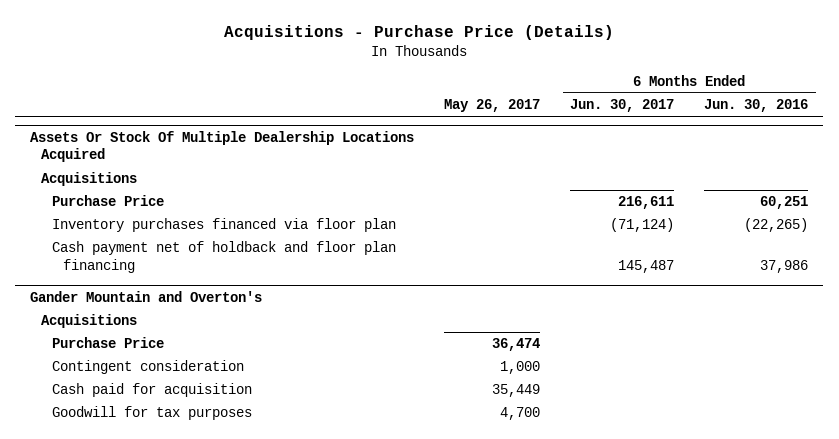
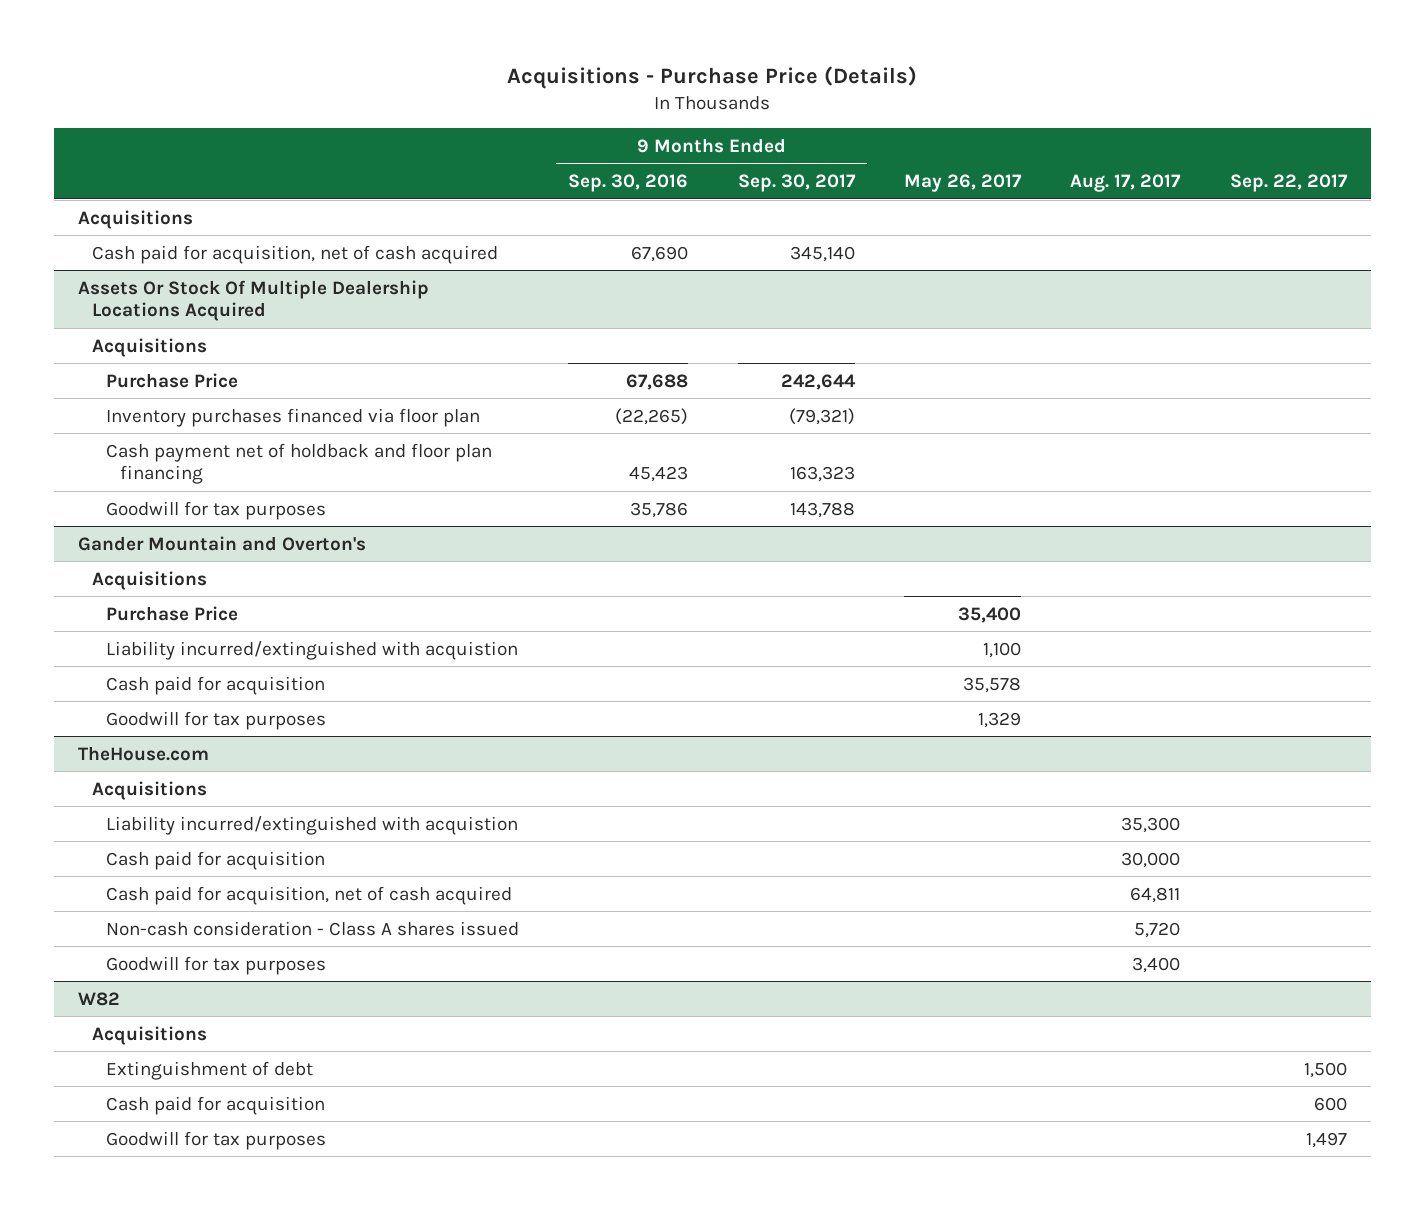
- | May 26, 2017 | 6 Months Ended Jun. 30, 2017 | 6 Months Ended Jun. 30, 2016
+ | 9 Months Ended Sep. 30, 2016 | 9 Months Ended Sep. 30, 2017 | May 26, 2017 | Aug. 17, 2017 | Sep. 22, 2017
+ Acquisitions
+ Cash paid for acquisition, net of cash acquired | 67,690 | 345,140 | | |
@ Assets Or Stock Of Multiple Dealership Locations Acquired
+ Goodwill for tax purposes | 35,786 | 143,788 | | |
@ Gander Mountain and Overton's
- Purchase Price | 36,474 | |
- Contingent consideration | 1,000 | |
- Cash paid for acquisition | 35,449 | |
- Goodwill for tax purposes | 4,700 | |
+ Purchase Price | | | 35,400 | |
+ Liability incurred/extinguished with acquistion | | | 1,100 | |
+ Cash paid for acquisition | | | 35,578 | |
+ Goodwill for tax purposes | | | 1,329 | |
+ TheHouse.com
+ Acquisitions
+ Liability incurred/extinguished with acquistion | | | | 35,300 |
+ Cash paid for acquisition | | | | 30,000 |
+ Cash paid for acquisition, net of cash acquired | | | | 64,811 |
+ Non-cash consideration - Class A shares issued | | | | 5,720 |
+ Goodwill for tax purposes | | | | 3,400 |
+ W82
+ Acquisitions
+ Extinguishment of debt | | | | | 1,500
+ Cash paid for acquisition | | | | | 600
+ Goodwill for tax purposes | | | | | 1,497

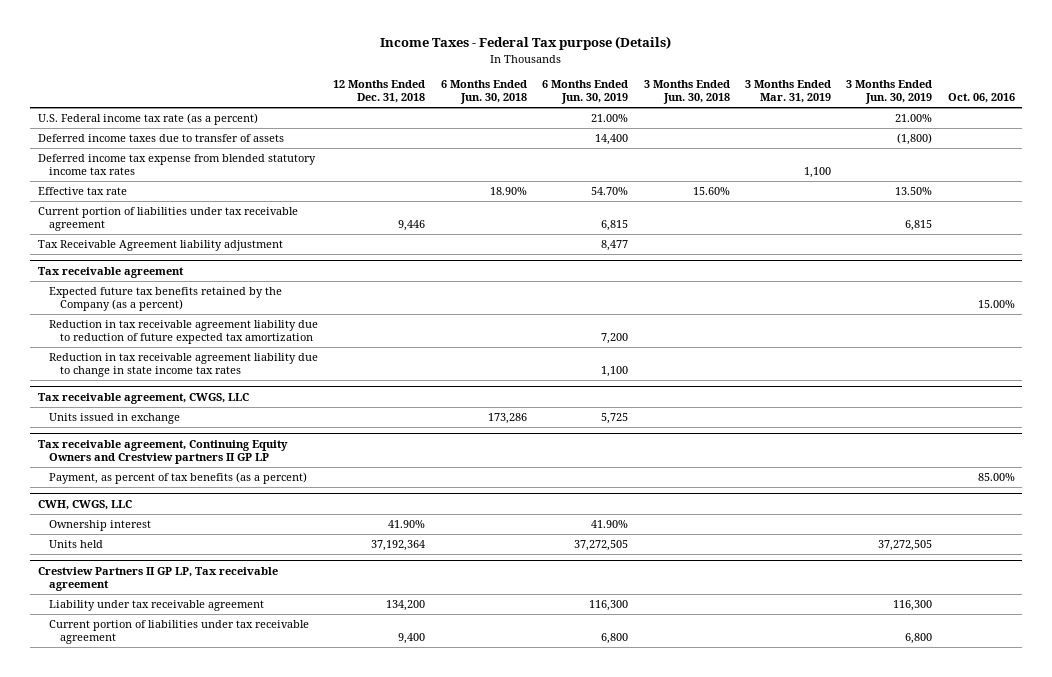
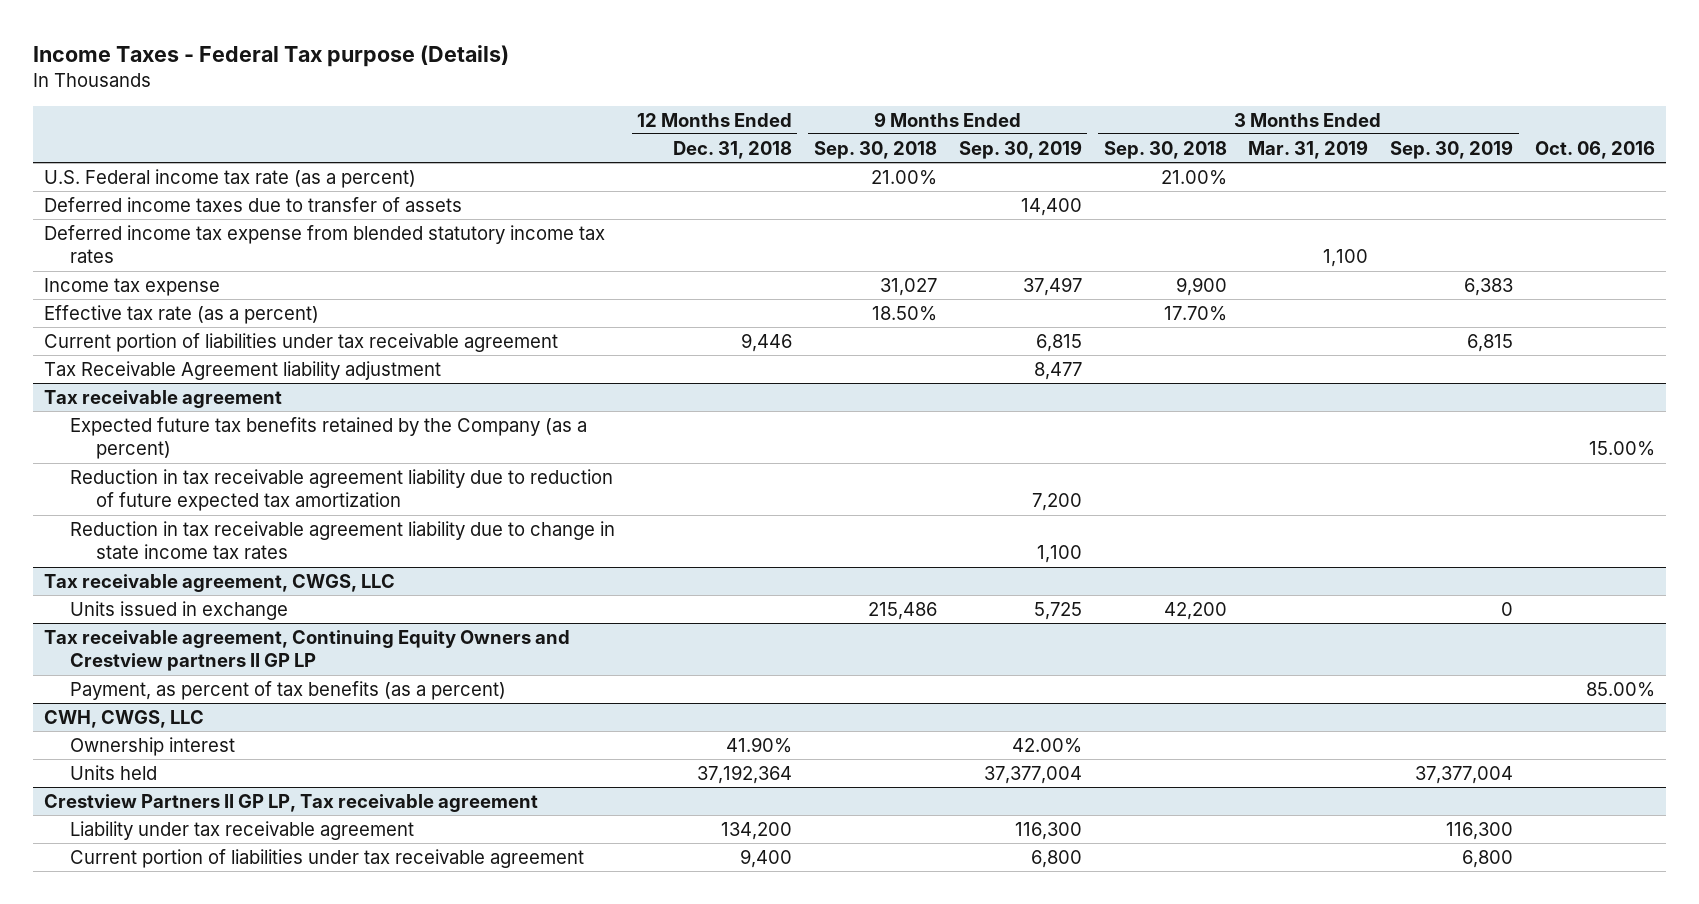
- | 12 Months Ended Dec. 31, 2018 | 6 Months Ended Jun. 30, 2018 | 6 Months Ended Jun. 30, 2019 | 3 Months Ended Jun. 30, 2018 | 3 Months Ended Mar. 31, 2019 | 3 Months Ended Jun. 30, 2019 | Oct. 06, 2016
+ | 12 Months Ended Dec. 31, 2018 | 9 Months Ended Sep. 30, 2018 | 9 Months Ended Sep. 30, 2019 | 3 Months Ended Sep. 30, 2018 | 3 Months Ended Mar. 31, 2019 | 3 Months Ended Sep. 30, 2019 | Oct. 06, 2016
- Effective tax rate | | 18.90% | 54.70% | 15.60% | | 13.50% |
+ Income tax expense | | 31,027 | 37,497 | 9,900 | | 6,383 |
+ Effective tax rate (as a percent) | | 18.50% | | 17.70% | | |

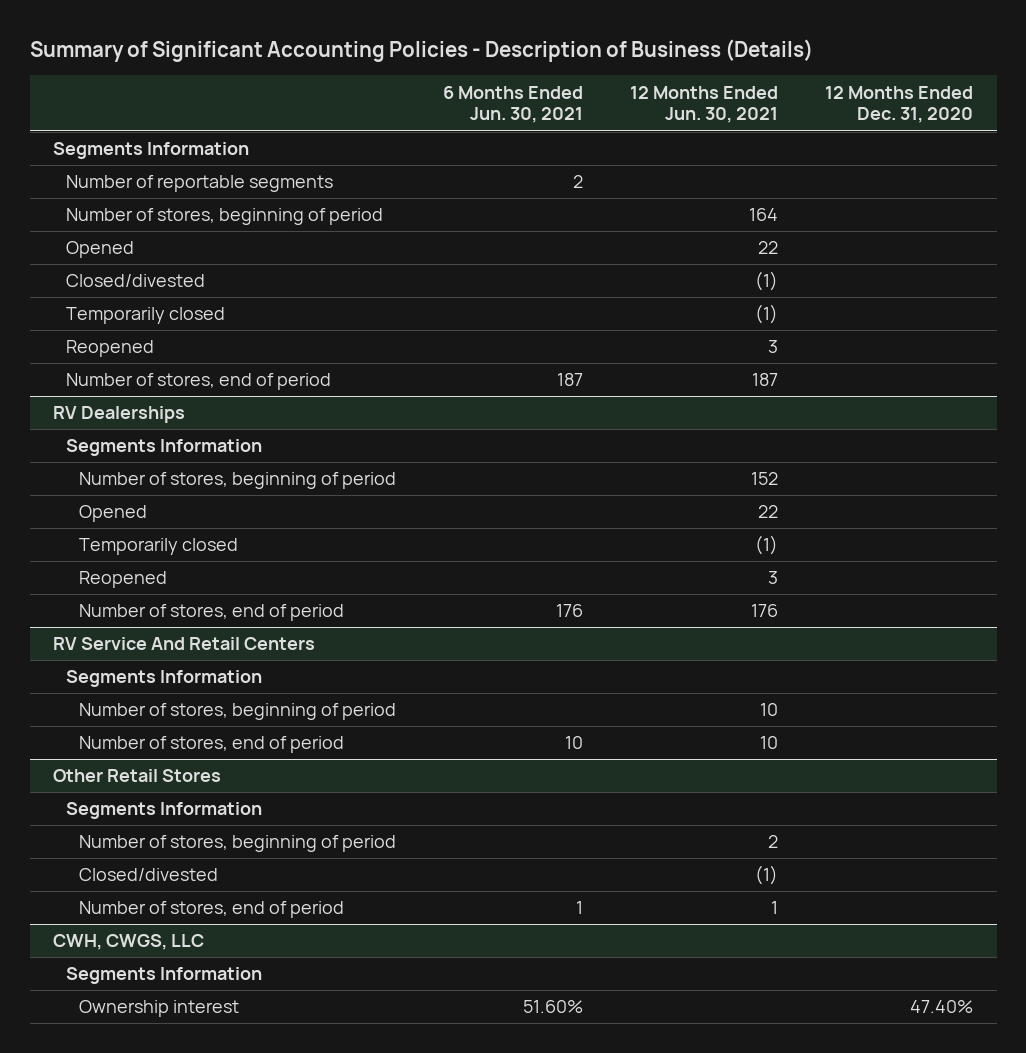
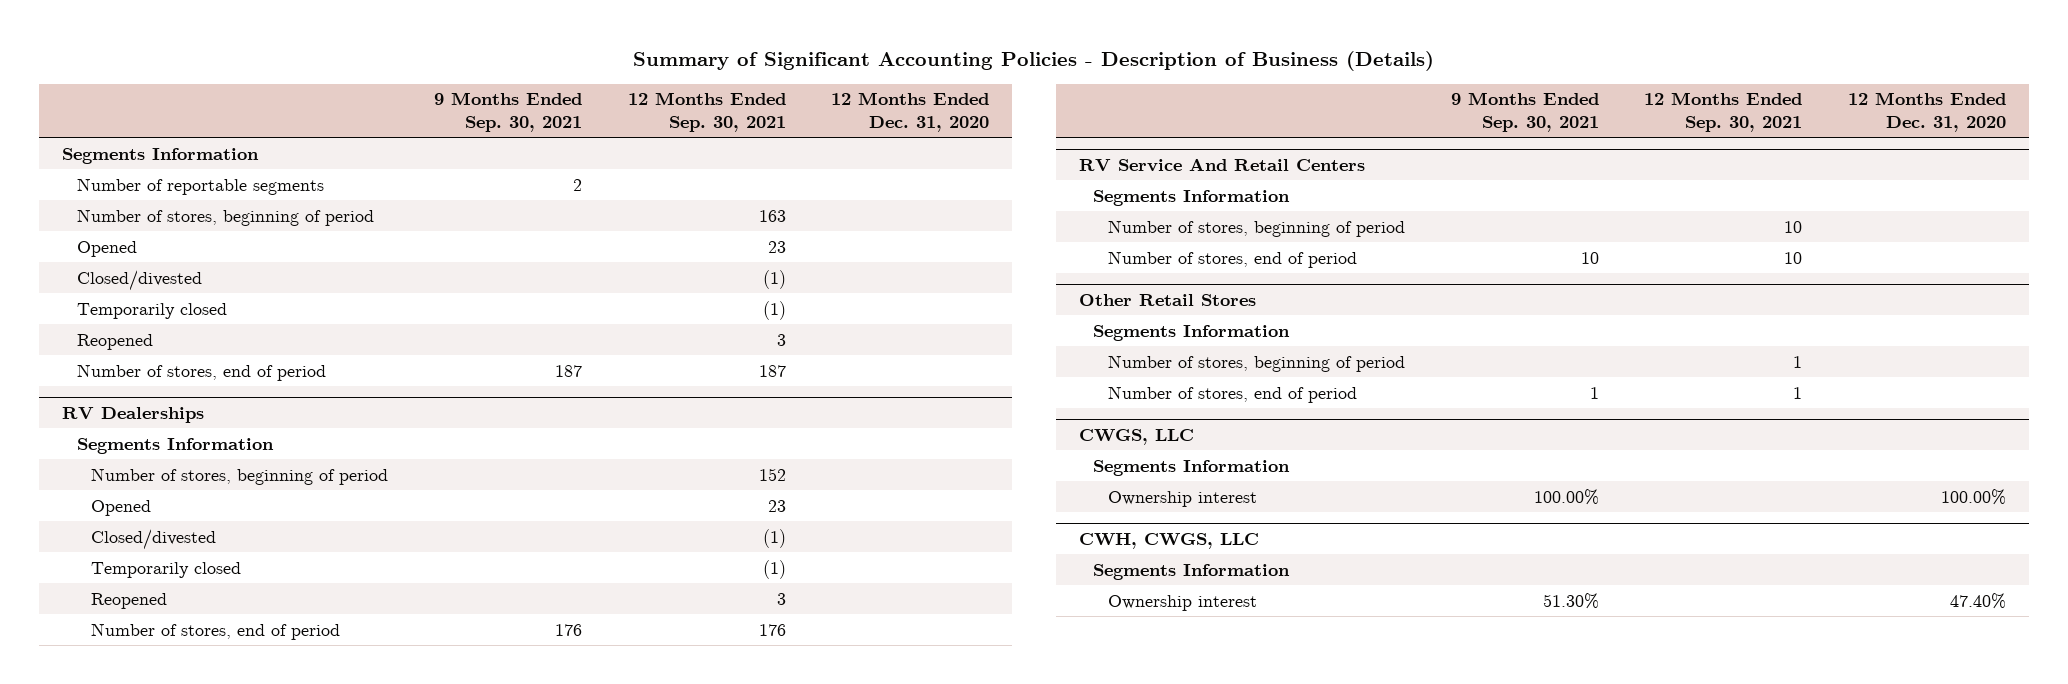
- | 6 Months Ended Jun. 30, 2021 | 12 Months Ended Jun. 30, 2021 | 12 Months Ended Dec. 31, 2020
+ | 9 Months Ended Sep. 30, 2021 | 12 Months Ended Sep. 30, 2021 | 12 Months Ended Dec. 31, 2020
@ RV Dealerships
+ Closed/divested | | (1) |
@ Other Retail Stores
- Closed/divested | | (1) |
+ CWGS, LLC
+ Segments Information
+ Ownership interest | 100.00% | | 100.00%

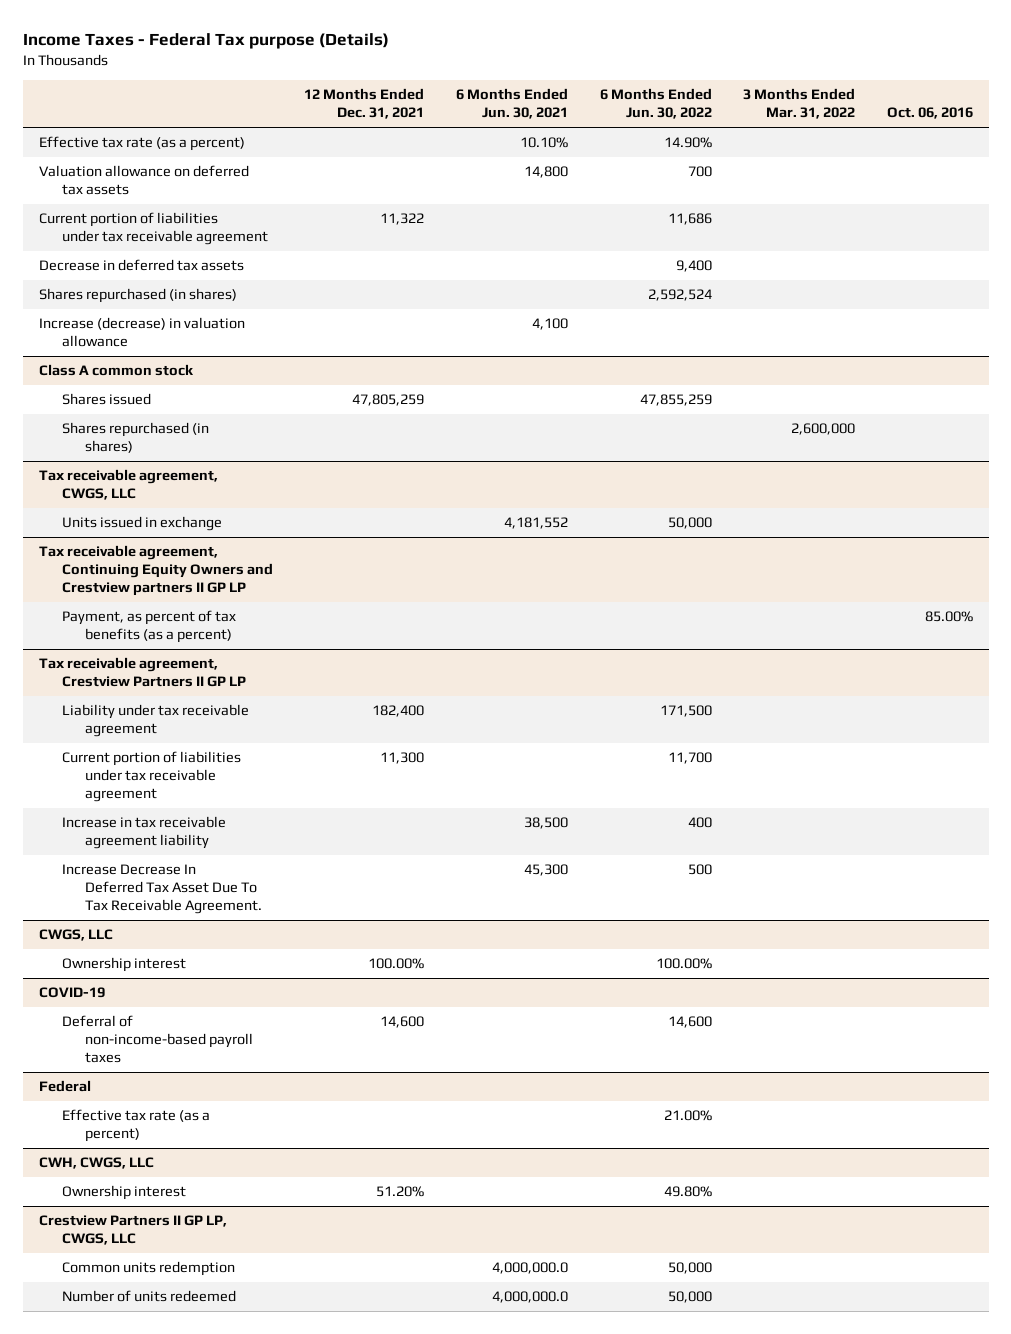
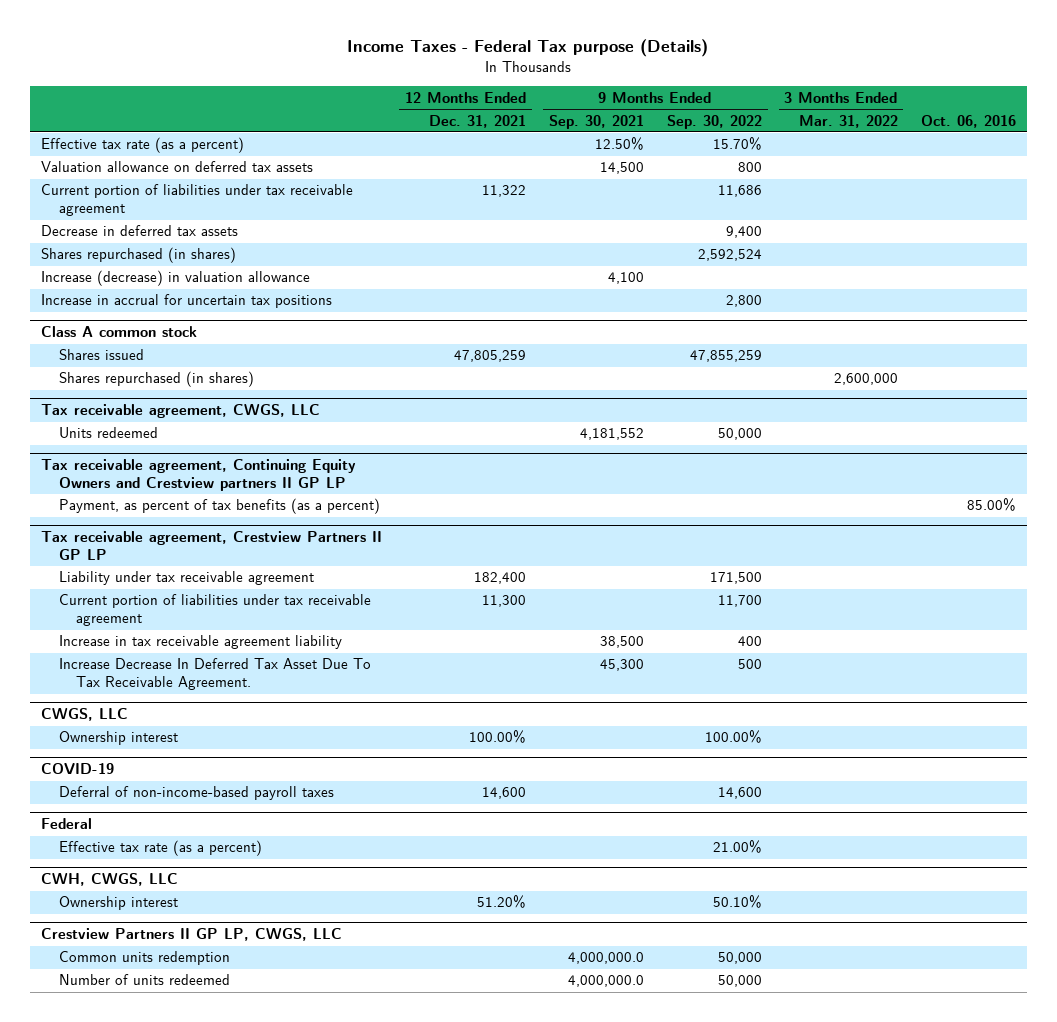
- | 12 Months Ended Dec. 31, 2021 | 6 Months Ended Jun. 30, 2021 | 6 Months Ended Jun. 30, 2022 | 3 Months Ended Mar. 31, 2022 | Oct. 06, 2016
+ | 12 Months Ended Dec. 31, 2021 | 9 Months Ended Sep. 30, 2021 | 9 Months Ended Sep. 30, 2022 | 3 Months Ended Mar. 31, 2022 | Oct. 06, 2016
+ Increase in accrual for uncertain tax positions | | | 2,800 | |
@ Tax receivable agreement, CWGS, LLC
- Units issued in exchange | | 4,181,552 | 50,000 | |
+ Units redeemed | | 4,181,552 | 50,000 | |

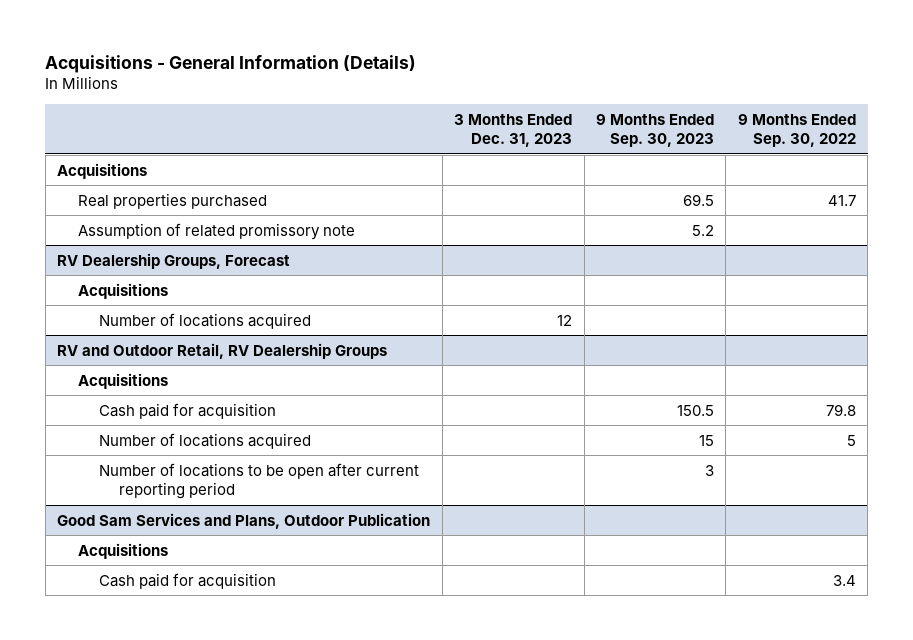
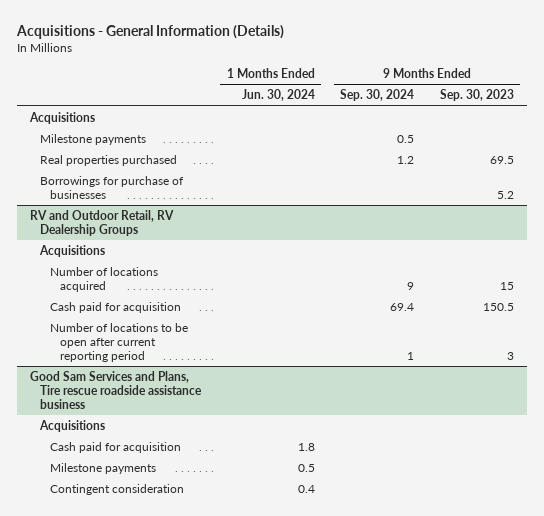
- | 3 Months Ended Dec. 31, 2023 | 9 Months Ended Sep. 30, 2023 | 9 Months Ended Sep. 30, 2022
+ | 1 Months Ended Jun. 30, 2024 | 9 Months Ended Sep. 30, 2024 | 9 Months Ended Sep. 30, 2023
+ Milestone payments | | 0.5 |
- Assumption of related promissory note | | 5.2 |
- RV Dealership Groups, Forecast
- Acquisitions
- Number of locations acquired | 12 | |
+ Borrowings for purchase of businesses | | | 5.2
@ RV and Outdoor Retail, RV Dealership Groups
moved down: Cash paid for acquisition | | 69.4 | 150.5
- Good Sam Services and Plans, Outdoor Publication
- Acquisitions
- Cash paid for acquisition | | | 3.4
+ Good Sam Services and Plans, Tire rescue roadside assistance business
+ Acquisitions
+ Cash paid for acquisition | 1.8 | |
+ Milestone payments | 0.5 | |
+ Contingent consideration | 0.4 | |

